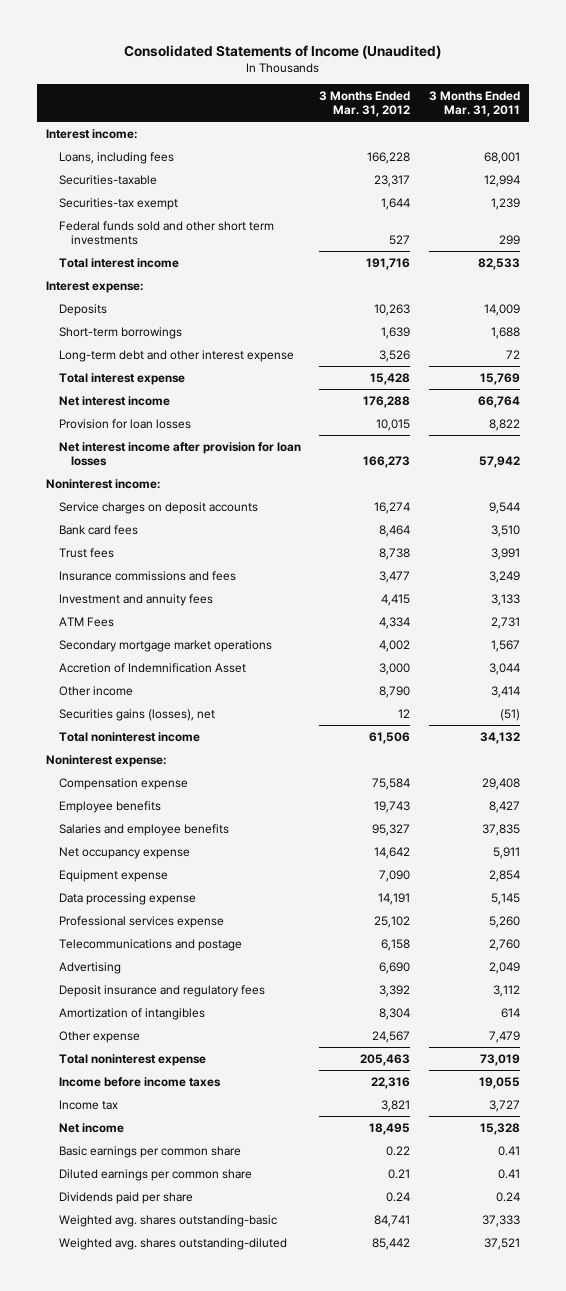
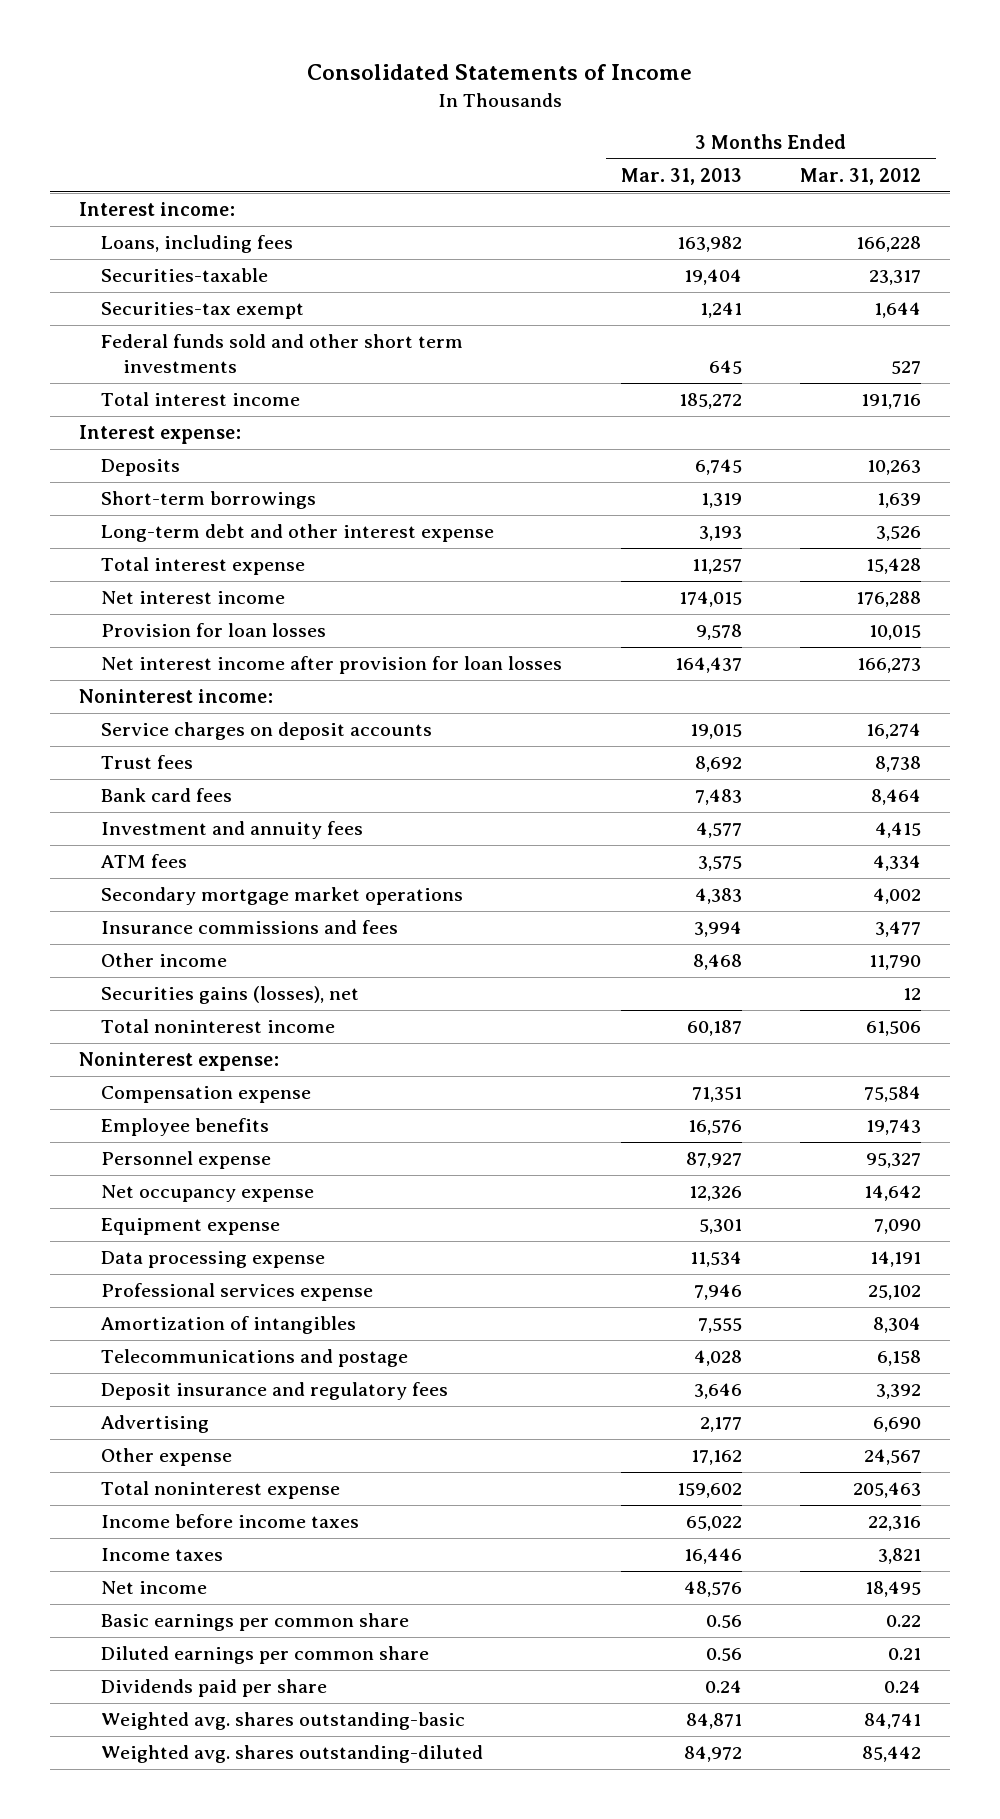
- Consolidated Statements of Income (Unaudited)
+ Consolidated Statements of Income
- | 3 Months Ended Mar. 31, 2012 | 3 Months Ended Mar. 31, 2011
+ | 3 Months Ended Mar. 31, 2013 | 3 Months Ended Mar. 31, 2012
moved down: Bank card fees | 7,483 | 8,464
- ATM Fees | 4,334 | 2,731
+ ATM fees | 3,575 | 4,334
- Accretion of Indemnification Asset | 3,000 | 3,044
- Other income | 8,790 | 3,414
moved down: Insurance commissions and fees | 3,994 | 3,477
+ Other income | 8,468 | 11,790
- Salaries and employee benefits | 95,327 | 37,835
+ Personnel expense | 87,927 | 95,327
moved up: Amortization of intangibles | 7,555 | 8,304
moved down: Advertising | 2,177 | 6,690
- Income tax | 3,821 | 3,727
+ Income taxes | 16,446 | 3,821

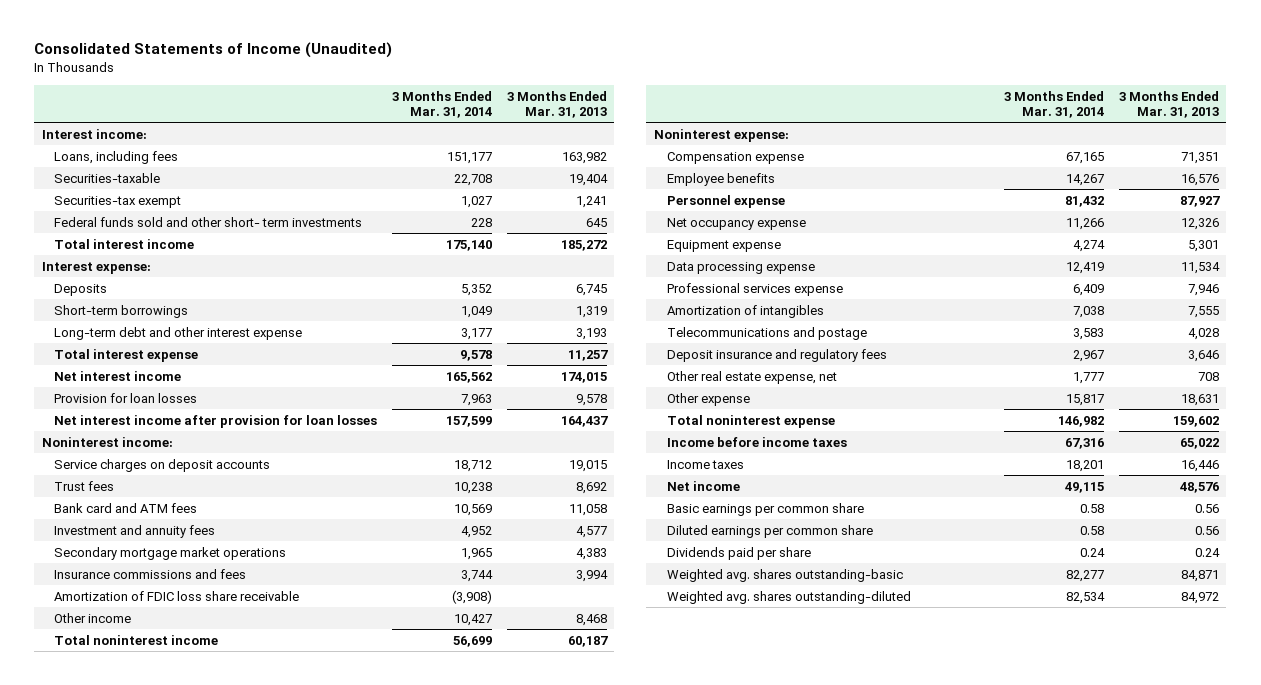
- Consolidated Statements of Income
+ Consolidated Statements of Income (Unaudited)
- | 3 Months Ended Mar. 31, 2013 | 3 Months Ended Mar. 31, 2012
+ | 3 Months Ended Mar. 31, 2014 | 3 Months Ended Mar. 31, 2013
- Federal funds sold and other short term investments | 645 | 527
+ Federal funds sold and other short- term investments | 228 | 645
- Bank card fees | 7,483 | 8,464
+ Bank card and ATM fees | 10,569 | 11,058
- ATM fees | 3,575 | 4,334
+ Amortization of FDIC loss share receivable | (3,908) |
- Securities gains (losses), net | | 12
- Advertising | 2,177 | 6,690
- Other expense | 17,162 | 24,567
+ Other real estate expense, net | 1,777 | 708
+ Other expense | 15,817 | 18,631

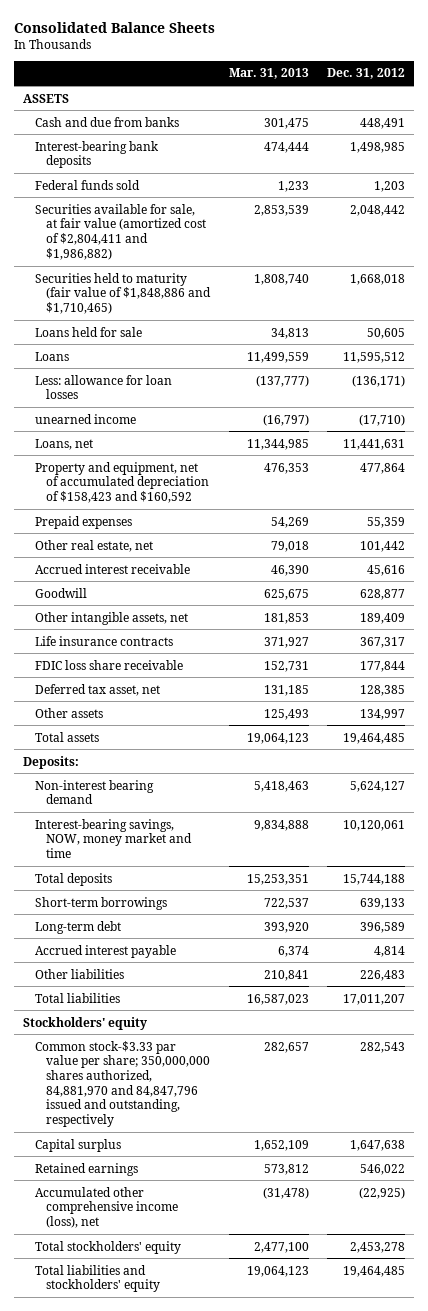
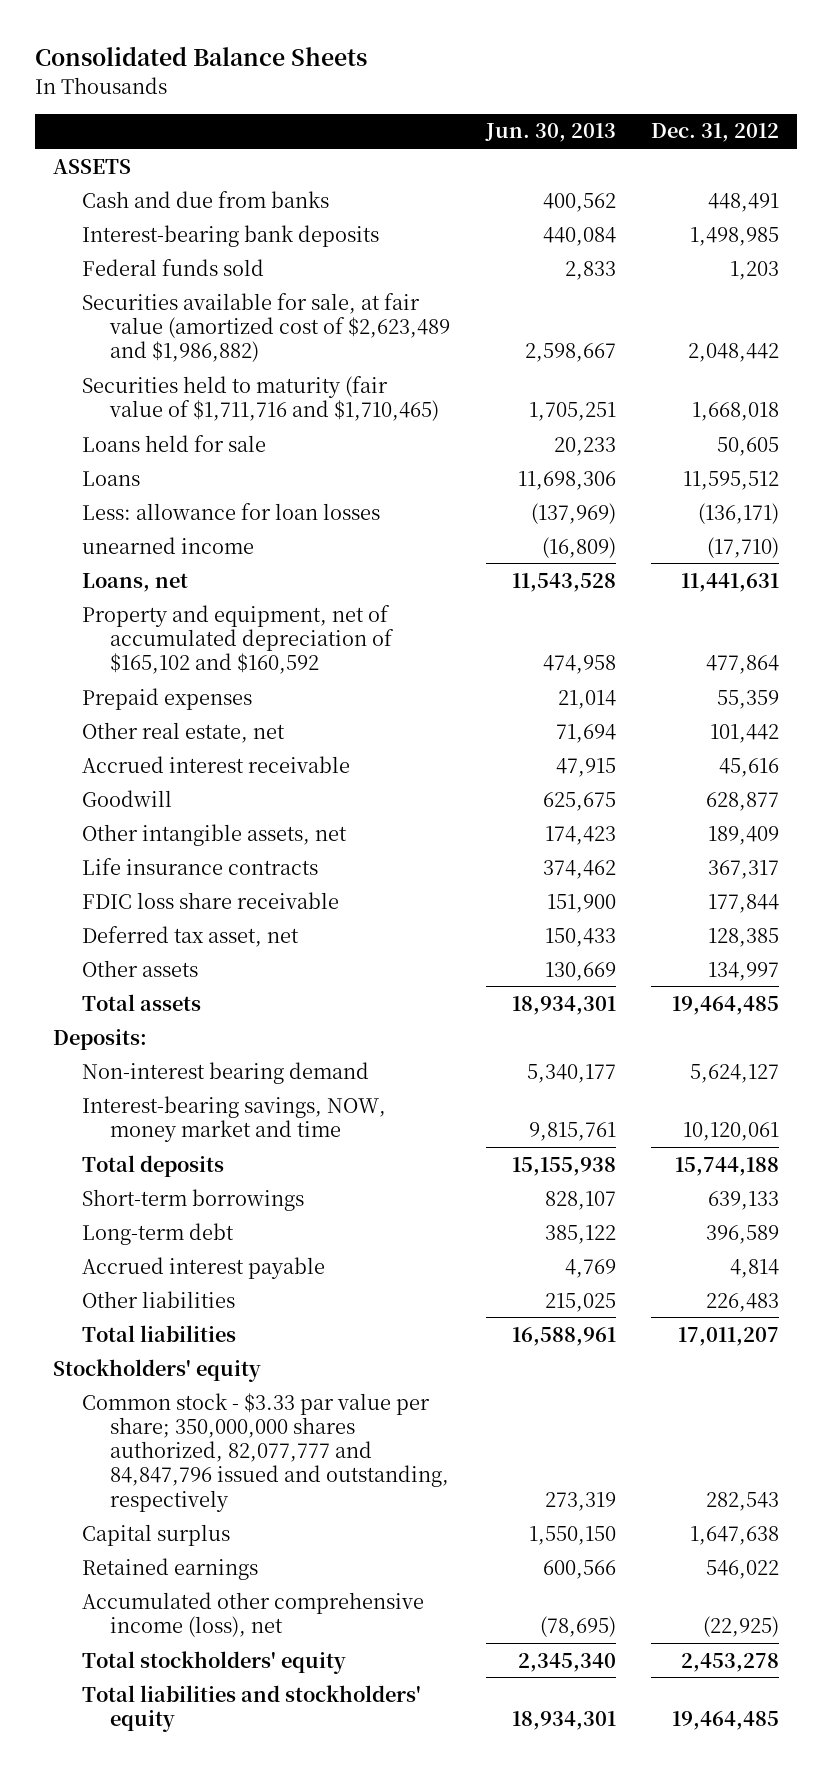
- | Mar. 31, 2013 | Dec. 31, 2012
+ | Jun. 30, 2013 | Dec. 31, 2012
- Securities available for sale, at fair value (amortized cost of $2,804,411 and $1,986,882) | 2,853,539 | 2,048,442
- Securities held to maturity (fair value of $1,848,886 and $1,710,465) | 1,808,740 | 1,668,018
+ Securities available for sale, at fair value (amortized cost of $2,623,489 and $1,986,882) | 2,598,667 | 2,048,442
+ Securities held to maturity (fair value of $1,711,716 and $1,710,465) | 1,705,251 | 1,668,018
- Property and equipment, net of accumulated depreciation of $158,423 and $160,592 | 476,353 | 477,864
+ Property and equipment, net of accumulated depreciation of $165,102 and $160,592 | 474,958 | 477,864
- Common stock-$3.33 par value per share; 350,000,000 shares authorized, 84,881,970 and 84,847,796 issued and outstanding, respectively | 282,657 | 282,543
+ Common stock - $3.33 par value per share; 350,000,000 shares authorized, 82,077,777 and 84,847,796 issued and outstanding, respectively | 273,319 | 282,543

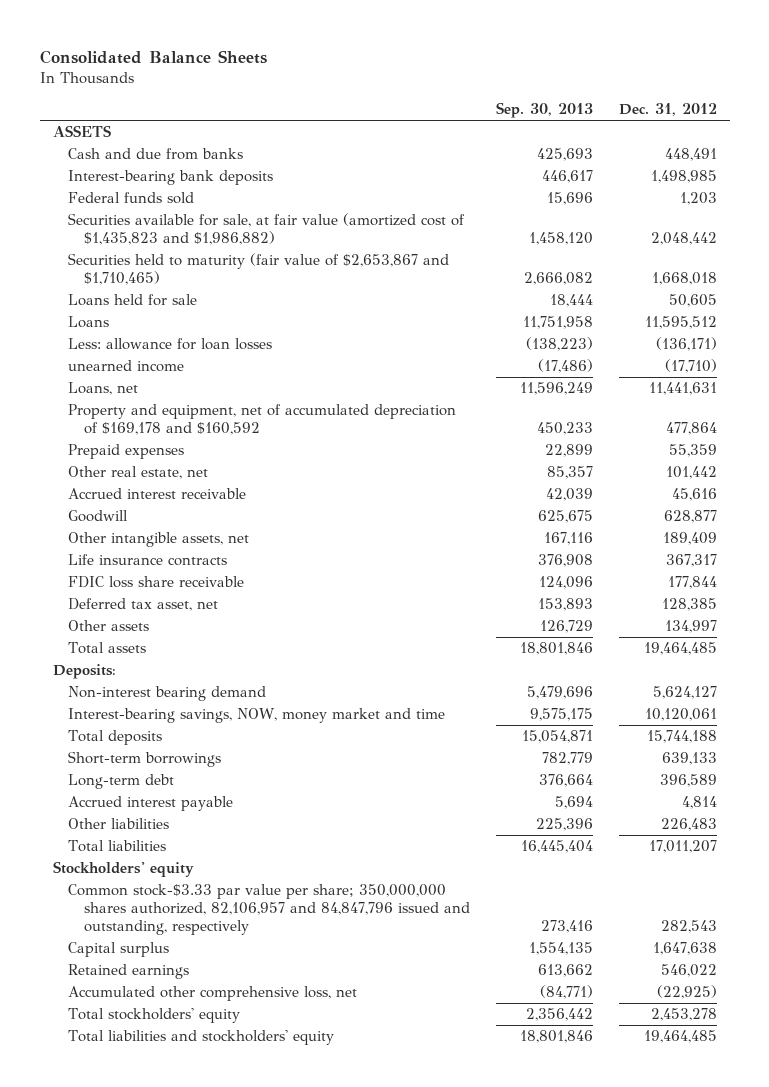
- | Jun. 30, 2013 | Dec. 31, 2012
+ | Sep. 30, 2013 | Dec. 31, 2012
- Securities available for sale, at fair value (amortized cost of $2,623,489 and $1,986,882) | 2,598,667 | 2,048,442
- Securities held to maturity (fair value of $1,711,716 and $1,710,465) | 1,705,251 | 1,668,018
+ Securities available for sale, at fair value (amortized cost of $1,435,823 and $1,986,882) | 1,458,120 | 2,048,442
+ Securities held to maturity (fair value of $2,653,867 and $1,710,465) | 2,666,082 | 1,668,018
- Property and equipment, net of accumulated depreciation of $165,102 and $160,592 | 474,958 | 477,864
+ Property and equipment, net of accumulated depreciation of $169,178 and $160,592 | 450,233 | 477,864
- Common stock - $3.33 par value per share; 350,000,000 shares authorized, 82,077,777 and 84,847,796 issued and outstanding, respectively | 273,319 | 282,543
+ Common stock-$3.33 par value per share; 350,000,000 shares authorized, 82,106,957 and 84,847,796 issued and outstanding, respectively | 273,416 | 282,543
- Accumulated other comprehensive income (loss), net | (78,695) | (22,925)
+ Accumulated other comprehensive loss, net | (84,771) | (22,925)

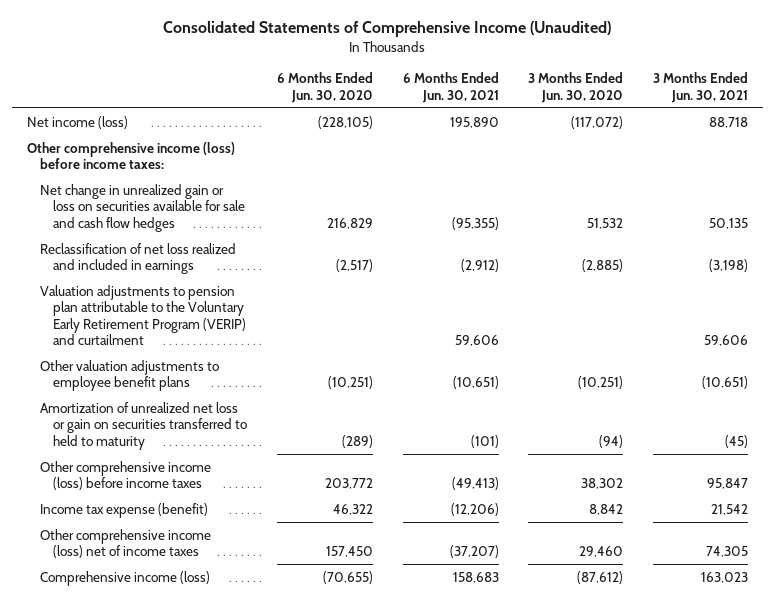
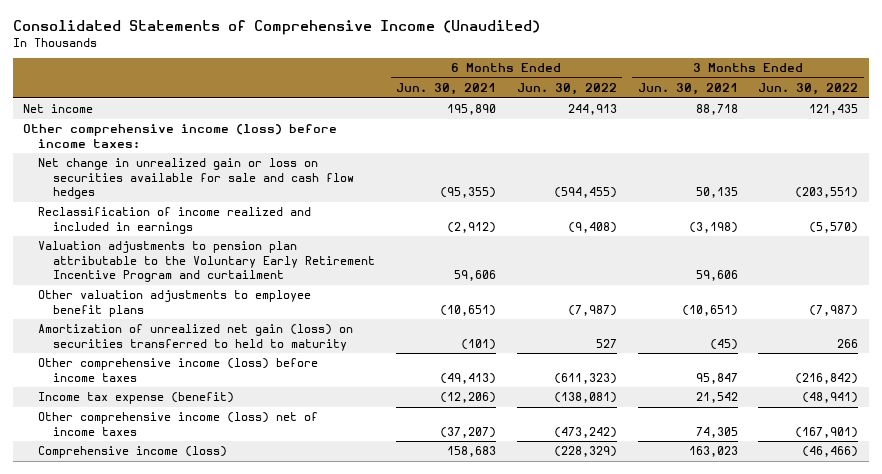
- | 6 Months Ended Jun. 30, 2020 | 6 Months Ended Jun. 30, 2021 | 3 Months Ended Jun. 30, 2020 | 3 Months Ended Jun. 30, 2021
+ | 6 Months Ended Jun. 30, 2021 | 6 Months Ended Jun. 30, 2022 | 3 Months Ended Jun. 30, 2021 | 3 Months Ended Jun. 30, 2022
- Net income (loss) | (228,105) | 195,890 | (117,072) | 88,718
+ Net income | 195,890 | 244,913 | 88,718 | 121,435
- Reclassification of net loss realized and included in earnings | (2,517) | (2,912) | (2,885) | (3,198)
- Valuation adjustments to pension plan attributable to the Voluntary Early Retirement Program (VERIP) and curtailment | | 59,606 | | 59,606
+ Reclassification of income realized and included in earnings | (2,912) | (9,408) | (3,198) | (5,570)
+ Valuation adjustments to pension plan attributable to the Voluntary Early Retirement Incentive Program and curtailment | 59,606 | | 59,606 |
- Amortization of unrealized net loss or gain on securities transferred to held to maturity | (289) | (101) | (94) | (45)
+ Amortization of unrealized net gain (loss) on securities transferred to held to maturity | (101) | 527 | (45) | 266

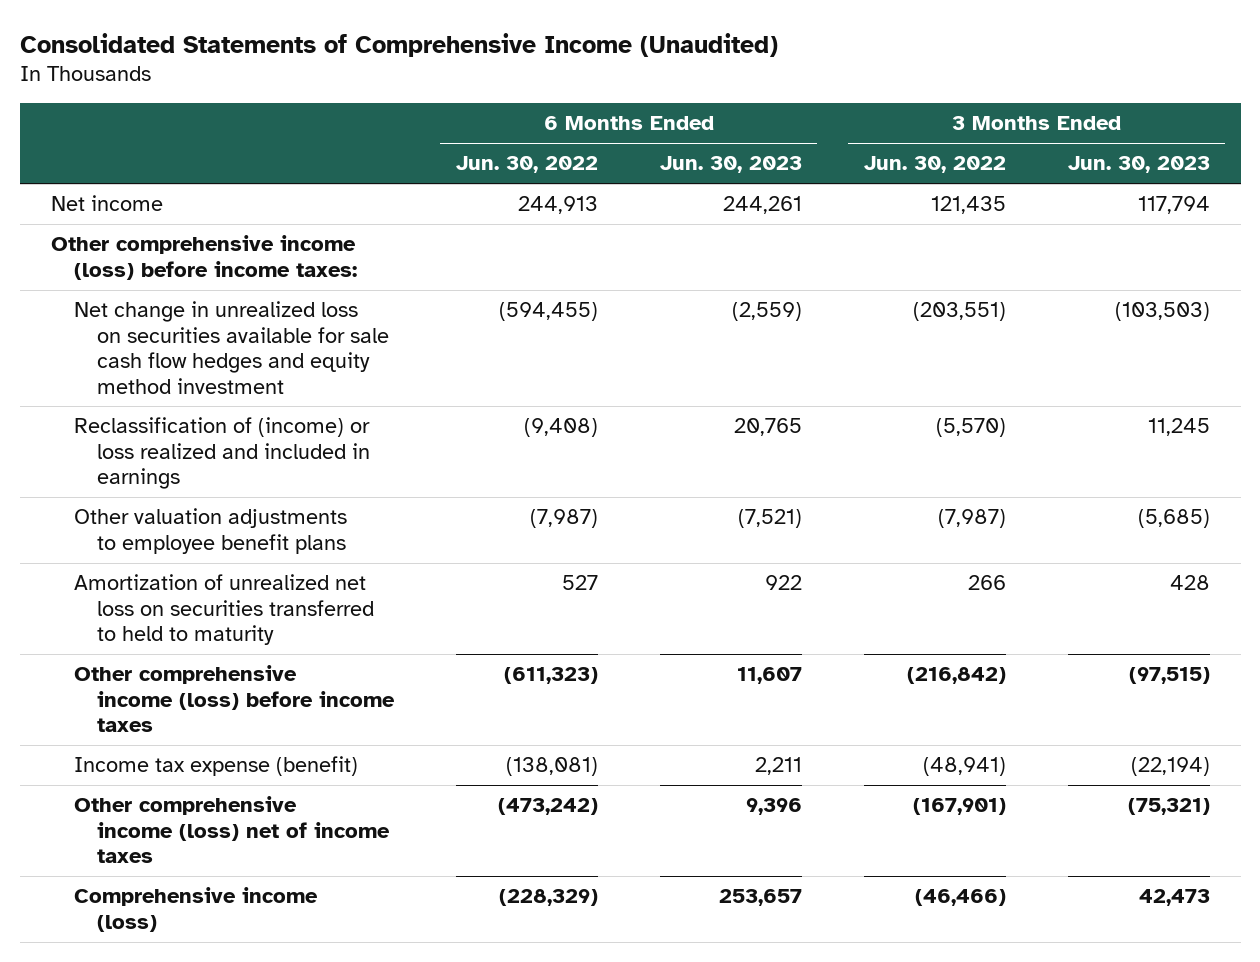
- | 6 Months Ended Jun. 30, 2021 | 6 Months Ended Jun. 30, 2022 | 3 Months Ended Jun. 30, 2021 | 3 Months Ended Jun. 30, 2022
+ | 6 Months Ended Jun. 30, 2022 | 6 Months Ended Jun. 30, 2023 | 3 Months Ended Jun. 30, 2022 | 3 Months Ended Jun. 30, 2023
- Net change in unrealized gain or loss on securities available for sale and cash flow hedges | (95,355) | (594,455) | 50,135 | (203,551)
- Reclassification of income realized and included in earnings | (2,912) | (9,408) | (3,198) | (5,570)
- Valuation adjustments to pension plan attributable to the Voluntary Early Retirement Incentive Program and curtailment | 59,606 | | 59,606 |
+ Net change in unrealized loss on securities available for sale cash flow hedges and equity method investment | (594,455) | (2,559) | (203,551) | (103,503)
+ Reclassification of (income) or loss realized and included in earnings | (9,408) | 20,765 | (5,570) | 11,245
- Amortization of unrealized net gain (loss) on securities transferred to held to maturity | (101) | 527 | (45) | 266
+ Amortization of unrealized net loss on securities transferred to held to maturity | 527 | 922 | 266 | 428

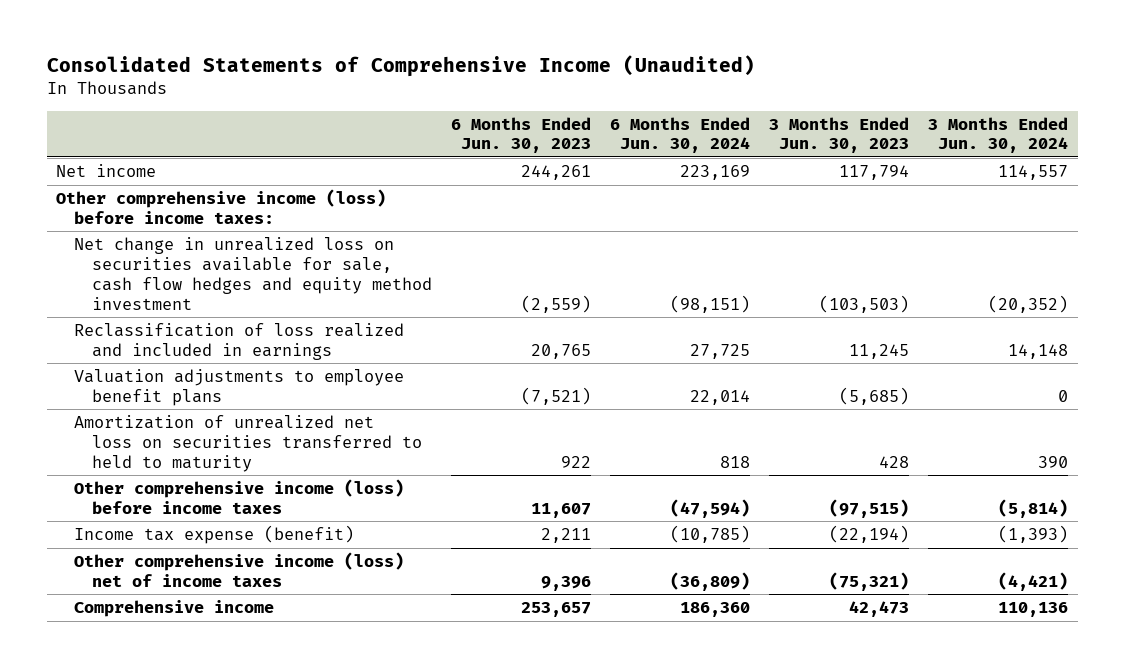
- | 6 Months Ended Jun. 30, 2022 | 6 Months Ended Jun. 30, 2023 | 3 Months Ended Jun. 30, 2022 | 3 Months Ended Jun. 30, 2023
+ | 6 Months Ended Jun. 30, 2023 | 6 Months Ended Jun. 30, 2024 | 3 Months Ended Jun. 30, 2023 | 3 Months Ended Jun. 30, 2024
- Net change in unrealized loss on securities available for sale cash flow hedges and equity method investment | (594,455) | (2,559) | (203,551) | (103,503)
- Reclassification of (income) or loss realized and included in earnings | (9,408) | 20,765 | (5,570) | 11,245
- Other valuation adjustments to employee benefit plans | (7,987) | (7,521) | (7,987) | (5,685)
+ Net change in unrealized loss on securities available for sale, cash flow hedges and equity method investment | (2,559) | (98,151) | (103,503) | (20,352)
+ Reclassification of loss realized and included in earnings | 20,765 | 27,725 | 11,245 | 14,148
+ Valuation adjustments to employee benefit plans | (7,521) | 22,014 | (5,685) | 0
- Comprehensive income (loss) | (228,329) | 253,657 | (46,466) | 42,473
+ Comprehensive income | 253,657 | 186,360 | 42,473 | 110,136

